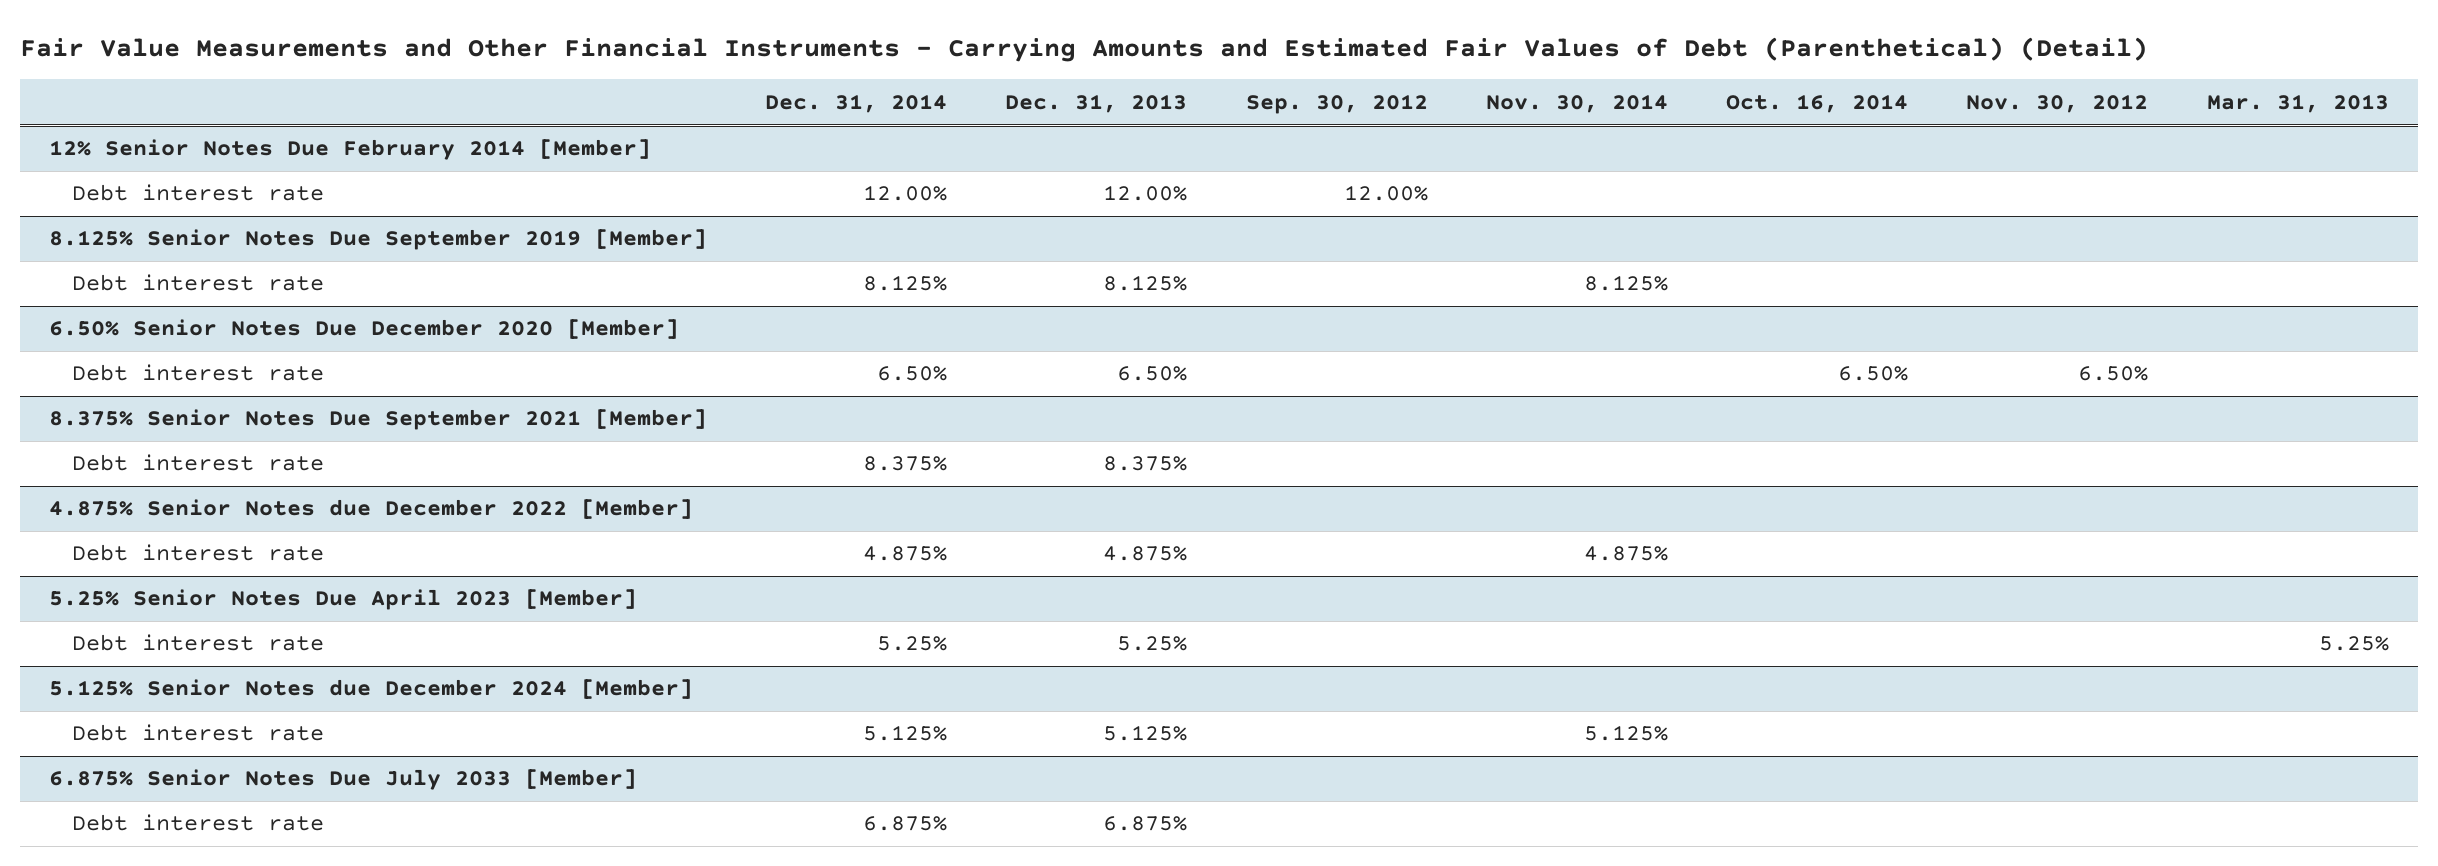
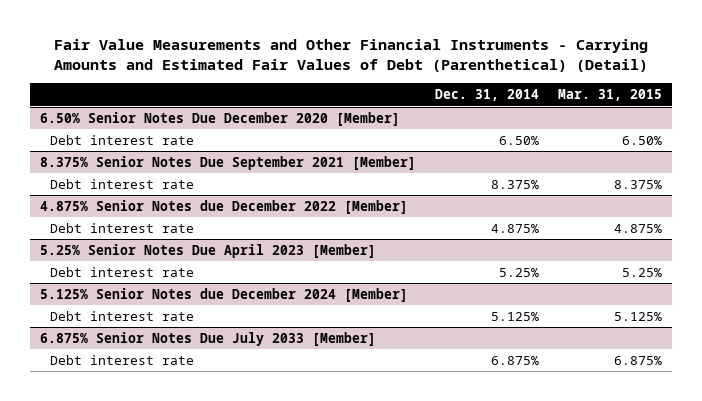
- | Dec. 31, 2014 | Dec. 31, 2013 | Sep. 30, 2012 | Nov. 30, 2014 | Oct. 16, 2014 | Nov. 30, 2012 | Mar. 31, 2013
+ | Dec. 31, 2014 | Mar. 31, 2015
- 12% Senior Notes Due February 2014 [Member]
- Debt interest rate | 12.00% | 12.00% | 12.00% | | | |
- 8.125% Senior Notes Due September 2019 [Member]
- Debt interest rate | 8.125% | 8.125% | | 8.125% | | |

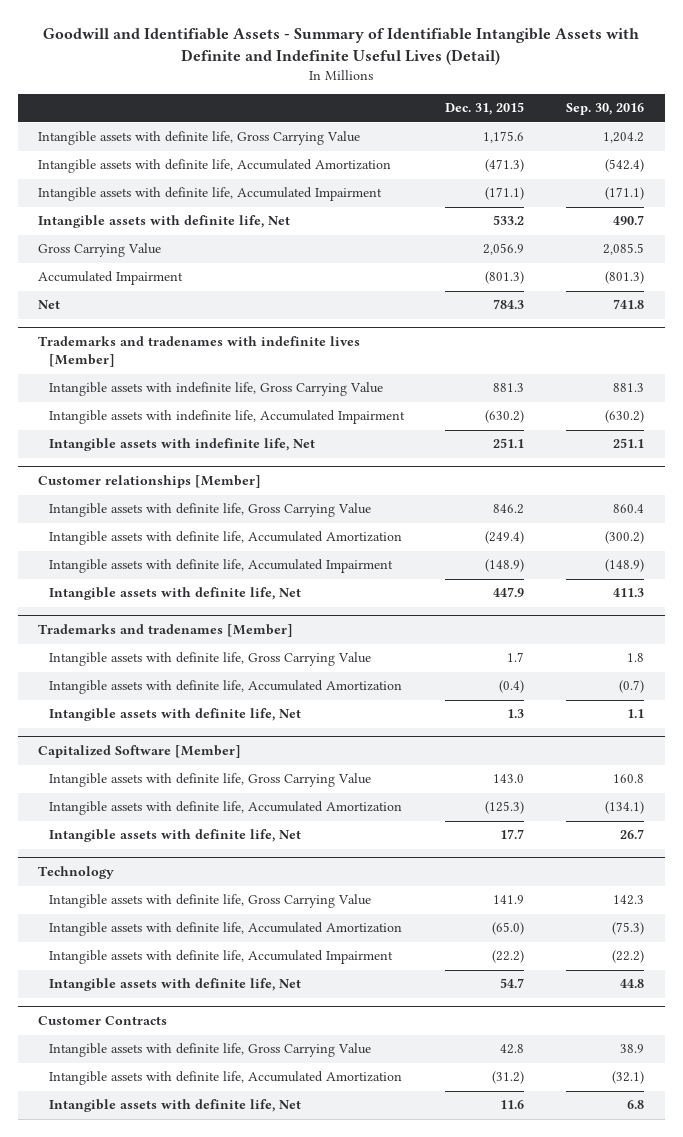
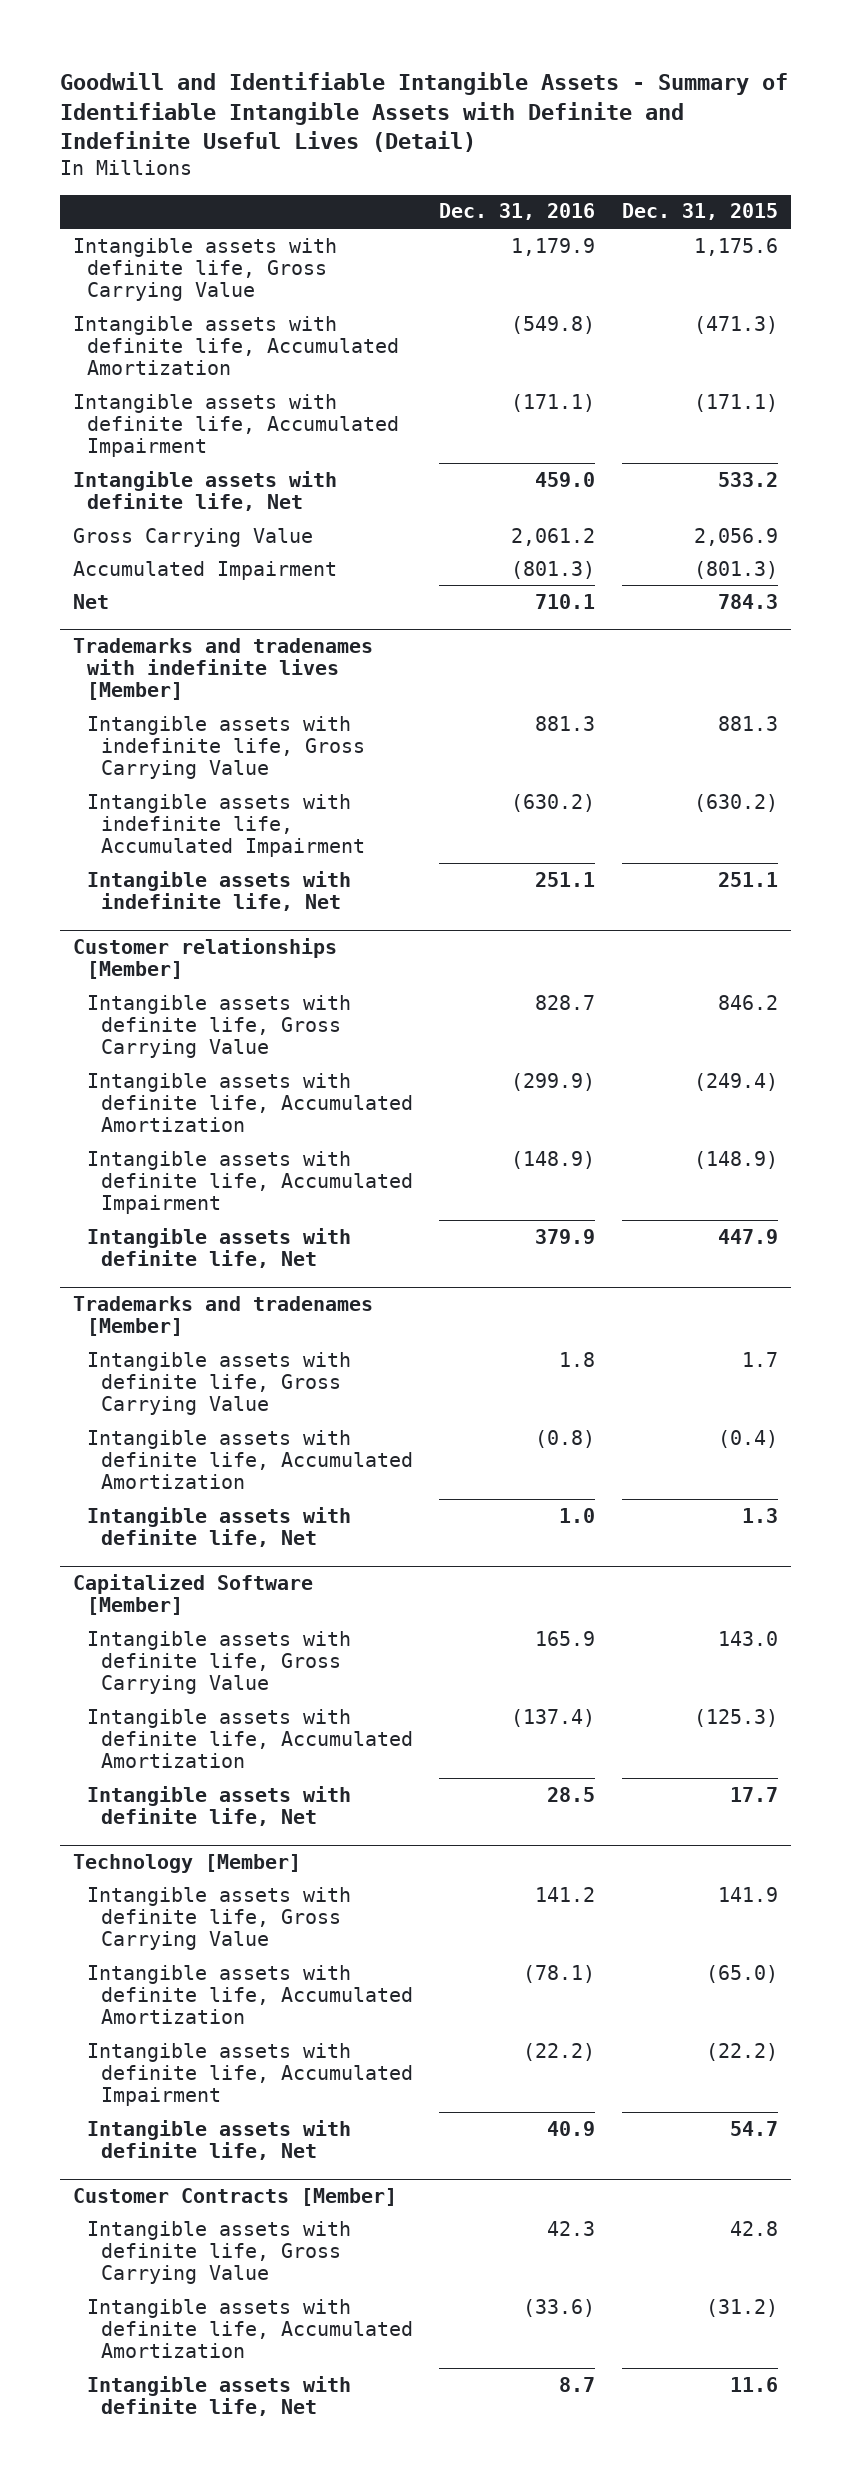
- Goodwill and Identifiable Assets - Summary of Identifiable Intangible Assets with Definite and Indefinite Useful Lives (Detail)
+ Goodwill and Identifiable Intangible Assets - Summary of Identifiable Intangible Assets with Definite and Indefinite Useful Lives (Detail)
- | Dec. 31, 2015 | Sep. 30, 2016
+ | Dec. 31, 2016 | Dec. 31, 2015
- Technology
+ Technology [Member]
- Customer Contracts
+ Customer Contracts [Member]

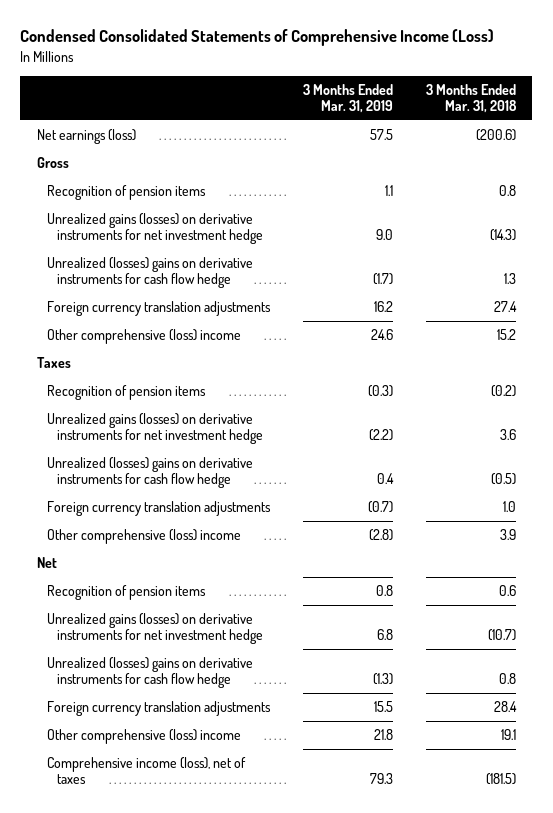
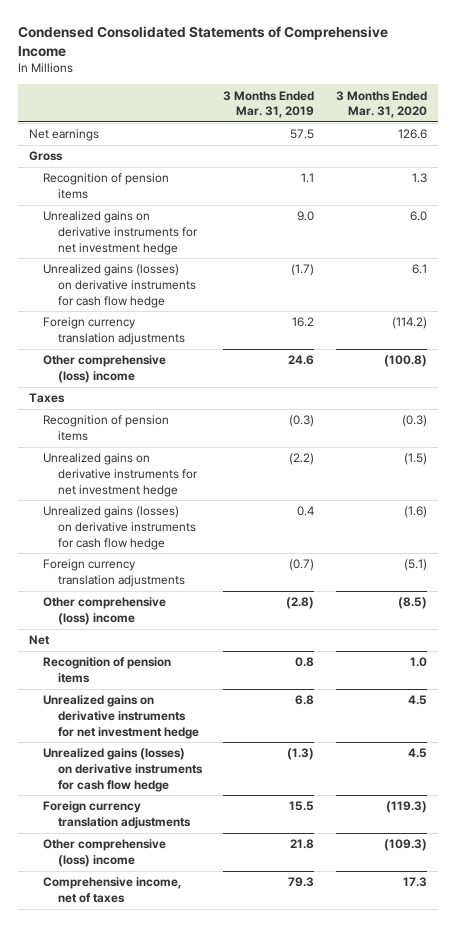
- Condensed Consolidated Statements of Comprehensive Income (Loss)
+ Condensed Consolidated Statements of Comprehensive Income
- | 3 Months Ended Mar. 31, 2019 | 3 Months Ended Mar. 31, 2018
+ | 3 Months Ended Mar. 31, 2019 | 3 Months Ended Mar. 31, 2020
- Net earnings (loss) | 57.5 | (200.6)
+ Net earnings | 57.5 | 126.6
- Unrealized gains (losses) on derivative instruments for net investment hedge | 9.0 | (14.3)
- Unrealized (losses) gains on derivative instruments for cash flow hedge | (1.7) | 1.3
+ Unrealized gains on derivative instruments for net investment hedge | 9.0 | 6.0
+ Unrealized gains (losses) on derivative instruments for cash flow hedge | (1.7) | 6.1
- Unrealized gains (losses) on derivative instruments for net investment hedge | (2.2) | 3.6
- Unrealized (losses) gains on derivative instruments for cash flow hedge | 0.4 | (0.5)
+ Unrealized gains on derivative instruments for net investment hedge | (2.2) | (1.5)
+ Unrealized gains (losses) on derivative instruments for cash flow hedge | 0.4 | (1.6)
- Unrealized gains (losses) on derivative instruments for net investment hedge | 6.8 | (10.7)
- Unrealized (losses) gains on derivative instruments for cash flow hedge | (1.3) | 0.8
+ Unrealized gains on derivative instruments for net investment hedge | 6.8 | 4.5
+ Unrealized gains (losses) on derivative instruments for cash flow hedge | (1.3) | 4.5
- Comprehensive income (loss), net of taxes | 79.3 | (181.5)
+ Comprehensive income, net of taxes | 79.3 | 17.3

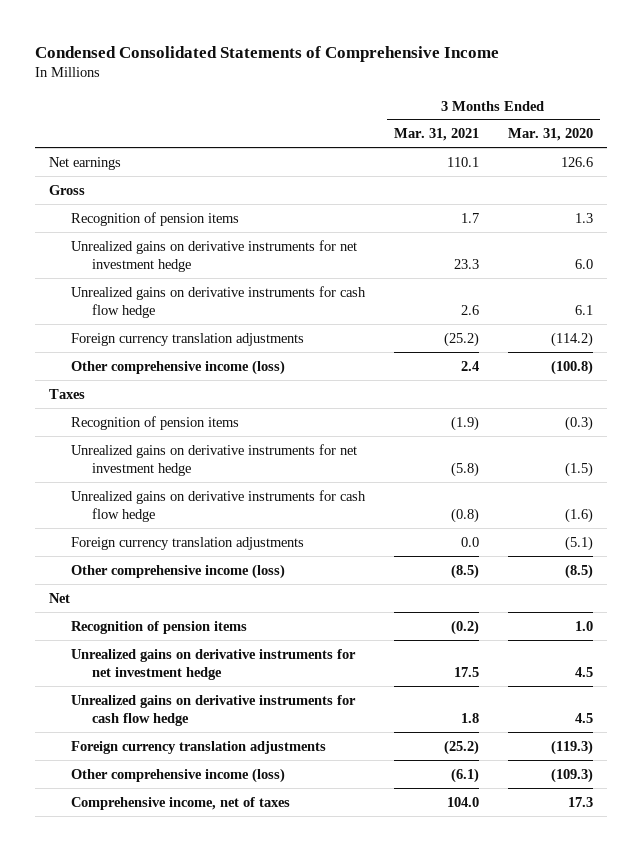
- | 3 Months Ended Mar. 31, 2019 | 3 Months Ended Mar. 31, 2020
+ | 3 Months Ended Mar. 31, 2021 | 3 Months Ended Mar. 31, 2020
- Unrealized gains (losses) on derivative instruments for cash flow hedge | (1.7) | 6.1
+ Unrealized gains on derivative instruments for cash flow hedge | 2.6 | 6.1
- Other comprehensive (loss) income | 24.6 | (100.8)
+ Other comprehensive income (loss) | 2.4 | (100.8)
- Unrealized gains (losses) on derivative instruments for cash flow hedge | 0.4 | (1.6)
+ Unrealized gains on derivative instruments for cash flow hedge | (0.8) | (1.6)
- Other comprehensive (loss) income | (2.8) | (8.5)
+ Other comprehensive income (loss) | (8.5) | (8.5)
- Unrealized gains (losses) on derivative instruments for cash flow hedge | (1.3) | 4.5
+ Unrealized gains on derivative instruments for cash flow hedge | 1.8 | 4.5
- Other comprehensive (loss) income | 21.8 | (109.3)
+ Other comprehensive income (loss) | (6.1) | (109.3)

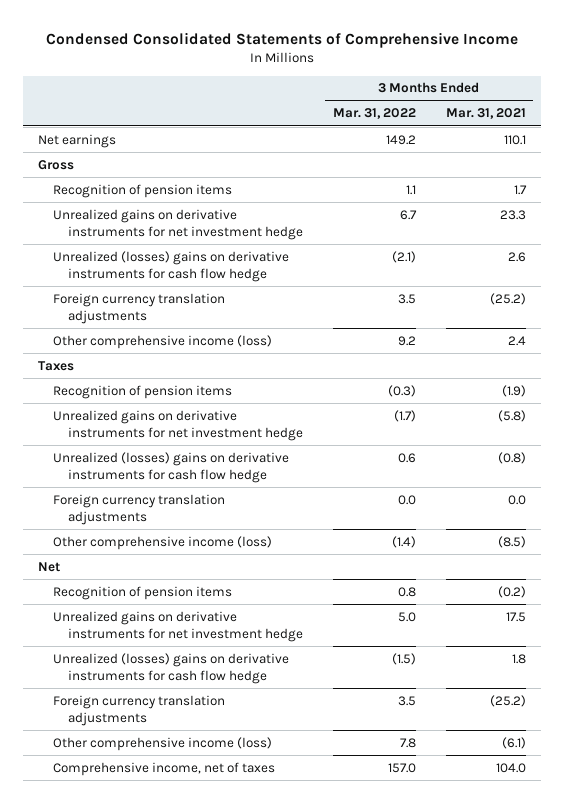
- | 3 Months Ended Mar. 31, 2021 | 3 Months Ended Mar. 31, 2020
+ | 3 Months Ended Mar. 31, 2022 | 3 Months Ended Mar. 31, 2021
- Unrealized gains on derivative instruments for cash flow hedge | 2.6 | 6.1
+ Unrealized (losses) gains on derivative instruments for cash flow hedge | (2.1) | 2.6
- Unrealized gains on derivative instruments for cash flow hedge | (0.8) | (1.6)
+ Unrealized (losses) gains on derivative instruments for cash flow hedge | 0.6 | (0.8)
- Unrealized gains on derivative instruments for cash flow hedge | 1.8 | 4.5
+ Unrealized (losses) gains on derivative instruments for cash flow hedge | (1.5) | 1.8

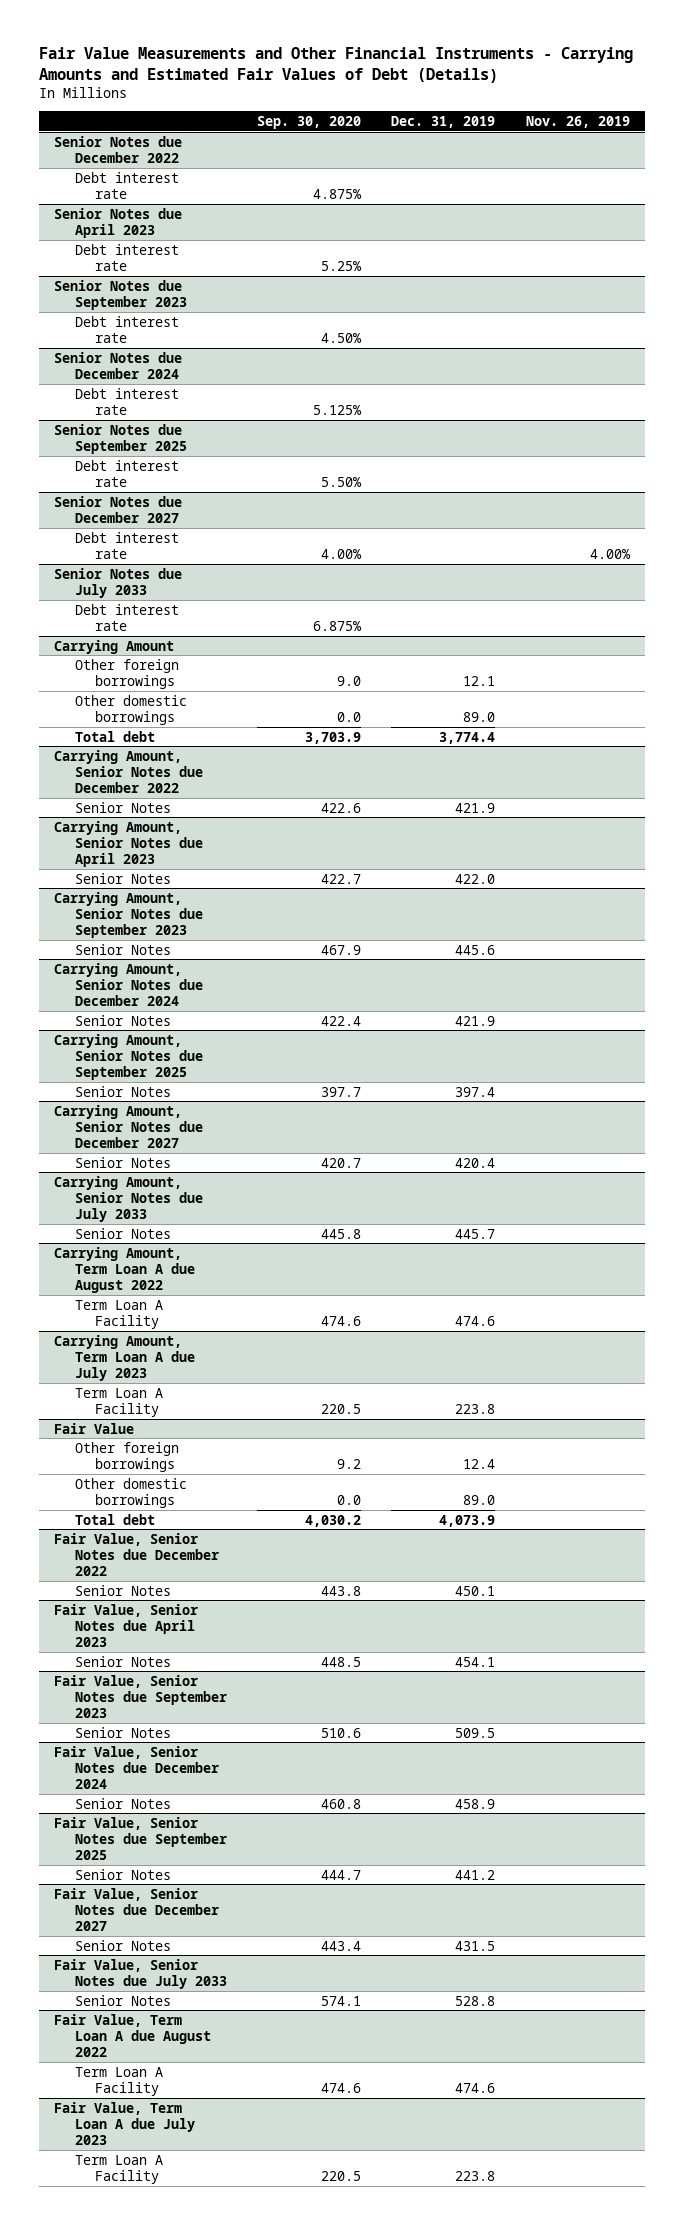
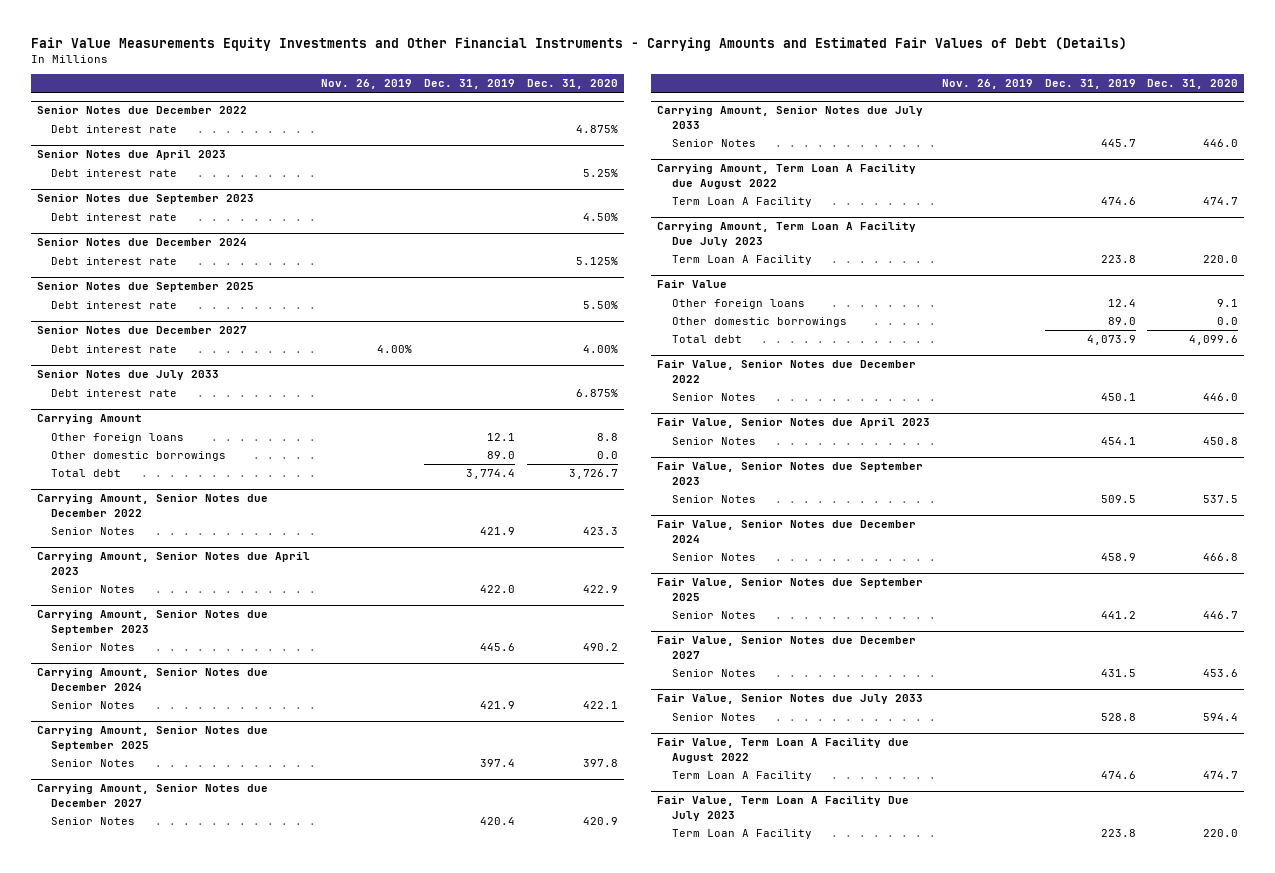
- Fair Value Measurements and Other Financial Instruments - Carrying Amounts and Estimated Fair Values of Debt (Details)
+ Fair Value Measurements Equity Investments and Other Financial Instruments - Carrying Amounts and Estimated Fair Values of Debt (Details)
- | Sep. 30, 2020 | Dec. 31, 2019 | Nov. 26, 2019
+ | Nov. 26, 2019 | Dec. 31, 2019 | Dec. 31, 2020
@ Carrying Amount
- Other foreign borrowings | 9.0 | 12.1 |
+ Other foreign loans | | 12.1 | 8.8
- Carrying Amount, Term Loan A due August 2022
+ Carrying Amount, Term Loan A Facility due August 2022
- Carrying Amount, Term Loan A due July 2023
+ Carrying Amount, Term Loan A Facility Due July 2023
@ Fair Value
- Other foreign borrowings | 9.2 | 12.4 |
+ Other foreign loans | | 12.4 | 9.1
- Fair Value, Term Loan A due August 2022
+ Fair Value, Term Loan A Facility due August 2022
- Fair Value, Term Loan A due July 2023
+ Fair Value, Term Loan A Facility Due July 2023

